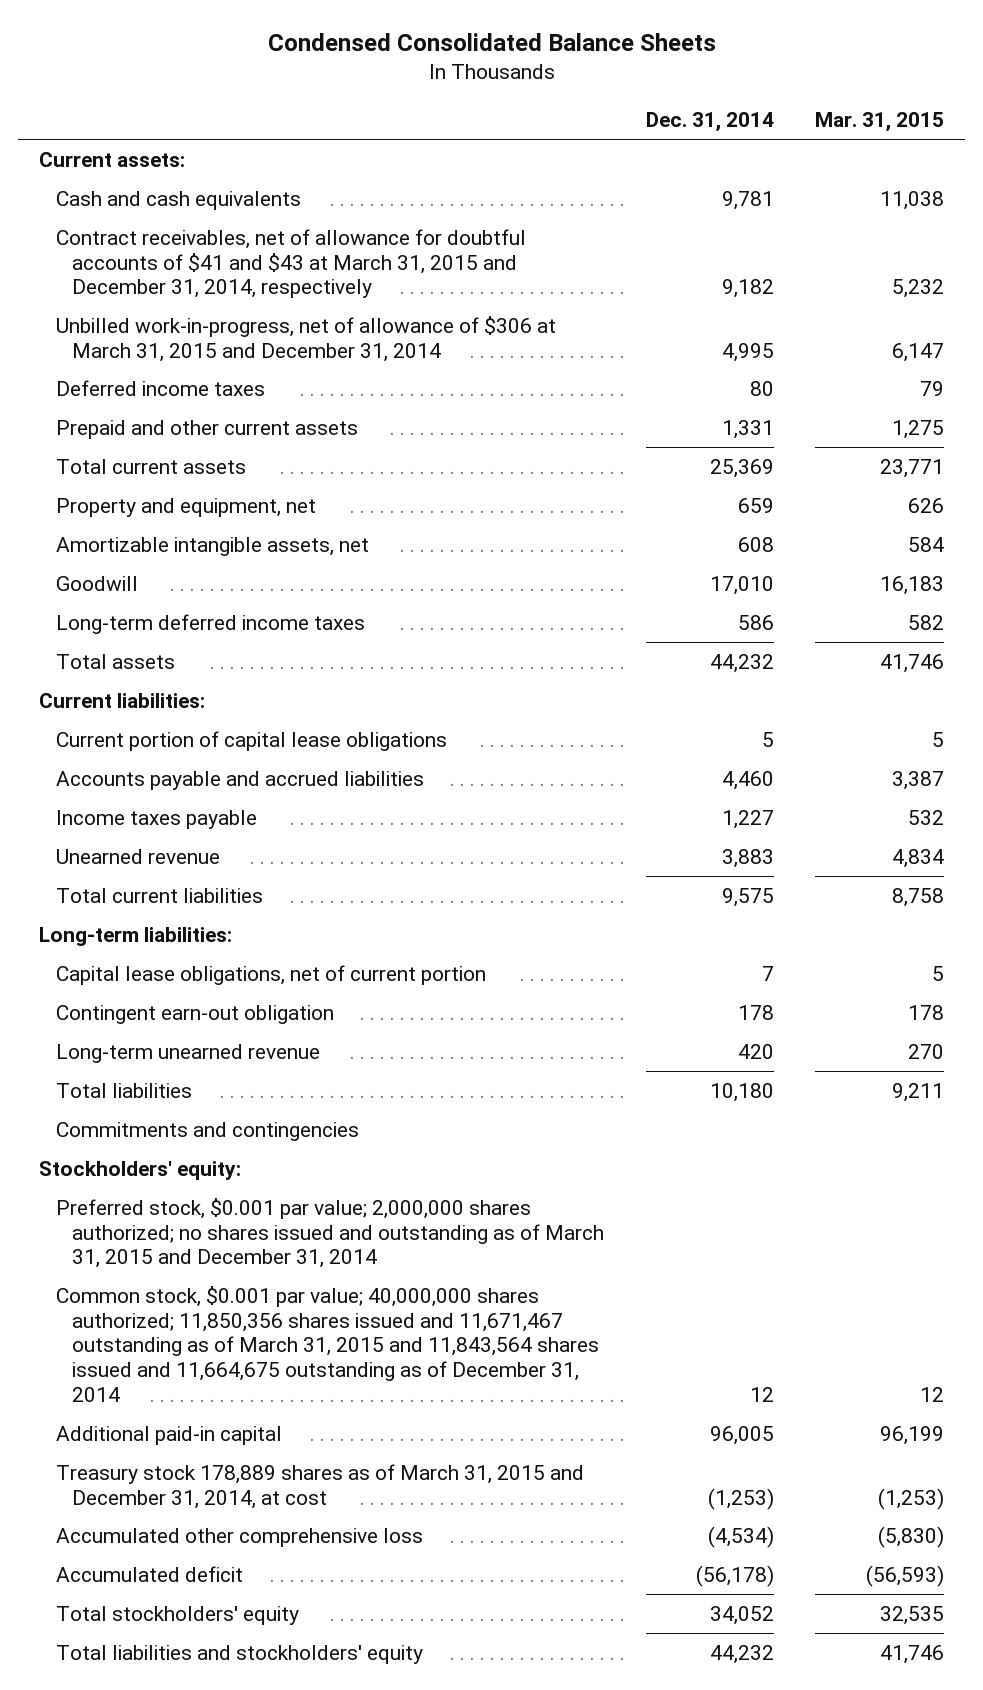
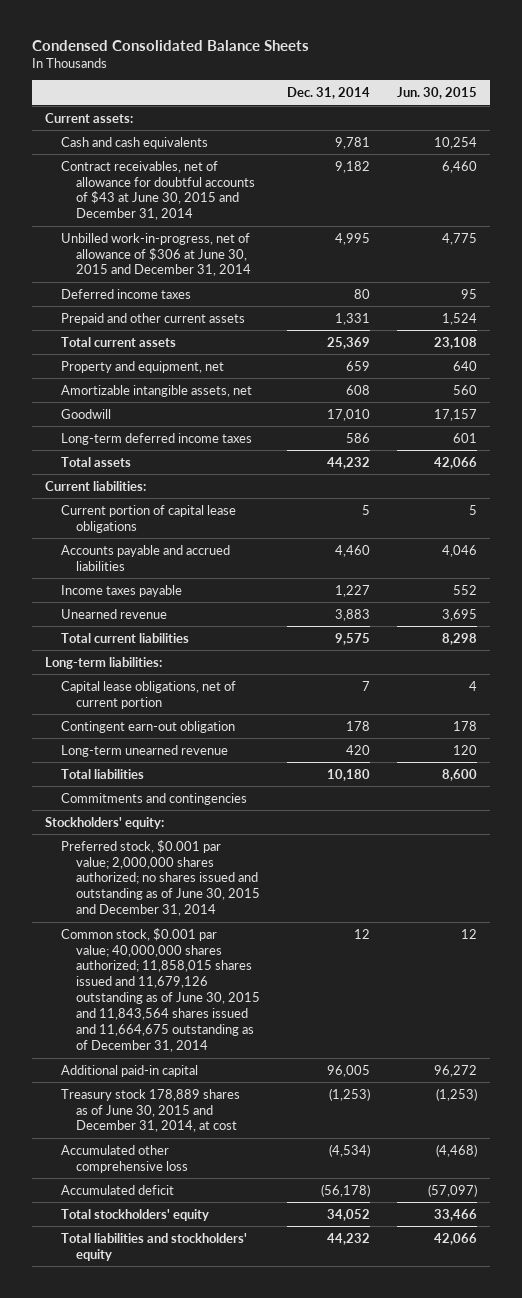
- | Dec. 31, 2014 | Mar. 31, 2015
+ | Dec. 31, 2014 | Jun. 30, 2015
- Contract receivables, net of allowance for doubtful accounts of $41 and $43 at March 31, 2015 and December 31, 2014, respectively | 9,182 | 5,232
- Unbilled work-in-progress, net of allowance of $306 at March 31, 2015 and December 31, 2014 | 4,995 | 6,147
+ Contract receivables, net of allowance for doubtful accounts of $43 at June 30, 2015 and December 31, 2014 | 9,182 | 6,460
+ Unbilled work-in-progress, net of allowance of $306 at June 30, 2015 and December 31, 2014 | 4,995 | 4,775
- Preferred stock, $0.001 par value; 2,000,000 shares authorized; no shares issued and outstanding as of March 31, 2015 and December 31, 2014
- Common stock, $0.001 par value; 40,000,000 shares authorized; 11,850,356 shares issued and 11,671,467 outstanding as of March 31, 2015 and 11,843,564 shares issued and 11,664,675 outstanding as of December 31, 2014 | 12 | 12
+ Preferred stock, $0.001 par value; 2,000,000 shares authorized; no shares issued and outstanding as of June 30, 2015 and December 31, 2014
+ Common stock, $0.001 par value; 40,000,000 shares authorized; 11,858,015 shares issued and 11,679,126 outstanding as of June 30, 2015 and 11,843,564 shares issued and 11,664,675 outstanding as of December 31, 2014 | 12 | 12
- Treasury stock 178,889 shares as of March 31, 2015 and December 31, 2014, at cost | (1,253) | (1,253)
+ Treasury stock 178,889 shares as of June 30, 2015 and December 31, 2014, at cost | (1,253) | (1,253)

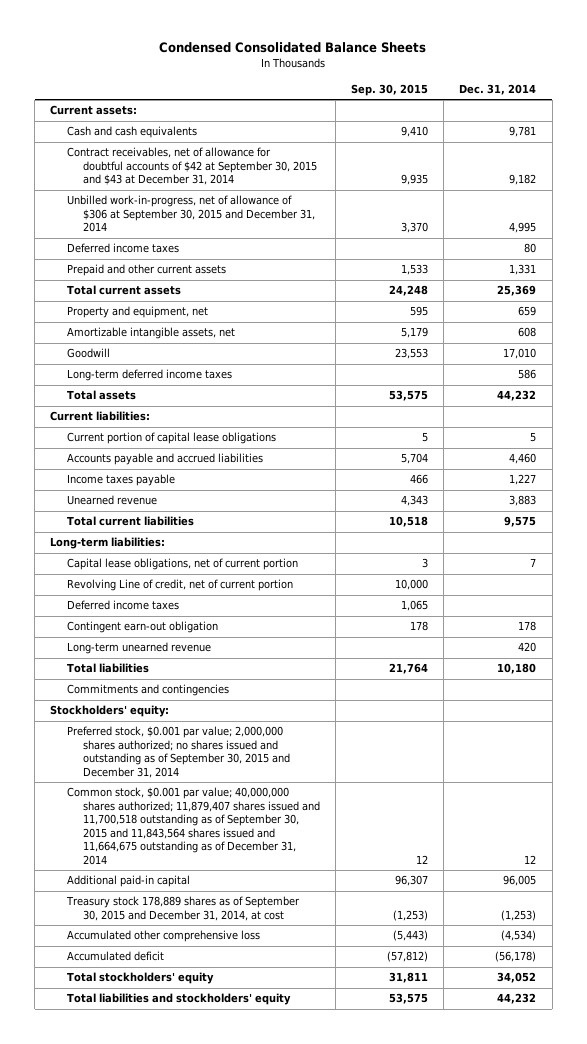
- | Dec. 31, 2014 | Jun. 30, 2015
+ | Sep. 30, 2015 | Dec. 31, 2014
- Contract receivables, net of allowance for doubtful accounts of $43 at June 30, 2015 and December 31, 2014 | 9,182 | 6,460
- Unbilled work-in-progress, net of allowance of $306 at June 30, 2015 and December 31, 2014 | 4,995 | 4,775
+ Contract receivables, net of allowance for doubtful accounts of $42 at September 30, 2015 and $43 at December 31, 2014 | 9,935 | 9,182
+ Unbilled work-in-progress, net of allowance of $306 at September 30, 2015 and December 31, 2014 | 3,370 | 4,995
+ Revolving Line of credit, net of current portion | 10,000 |
+ Deferred income taxes | 1,065 |
- Preferred stock, $0.001 par value; 2,000,000 shares authorized; no shares issued and outstanding as of June 30, 2015 and December 31, 2014
- Common stock, $0.001 par value; 40,000,000 shares authorized; 11,858,015 shares issued and 11,679,126 outstanding as of June 30, 2015 and 11,843,564 shares issued and 11,664,675 outstanding as of December 31, 2014 | 12 | 12
+ Preferred stock, $0.001 par value; 2,000,000 shares authorized; no shares issued and outstanding as of September 30, 2015 and December 31, 2014
+ Common stock, $0.001 par value; 40,000,000 shares authorized; 11,879,407 shares issued and 11,700,518 outstanding as of September 30, 2015 and 11,843,564 shares issued and 11,664,675 outstanding as of December 31, 2014 | 12 | 12
- Treasury stock 178,889 shares as of June 30, 2015 and December 31, 2014, at cost | (1,253) | (1,253)
+ Treasury stock 178,889 shares as of September 30, 2015 and December 31, 2014, at cost | (1,253) | (1,253)

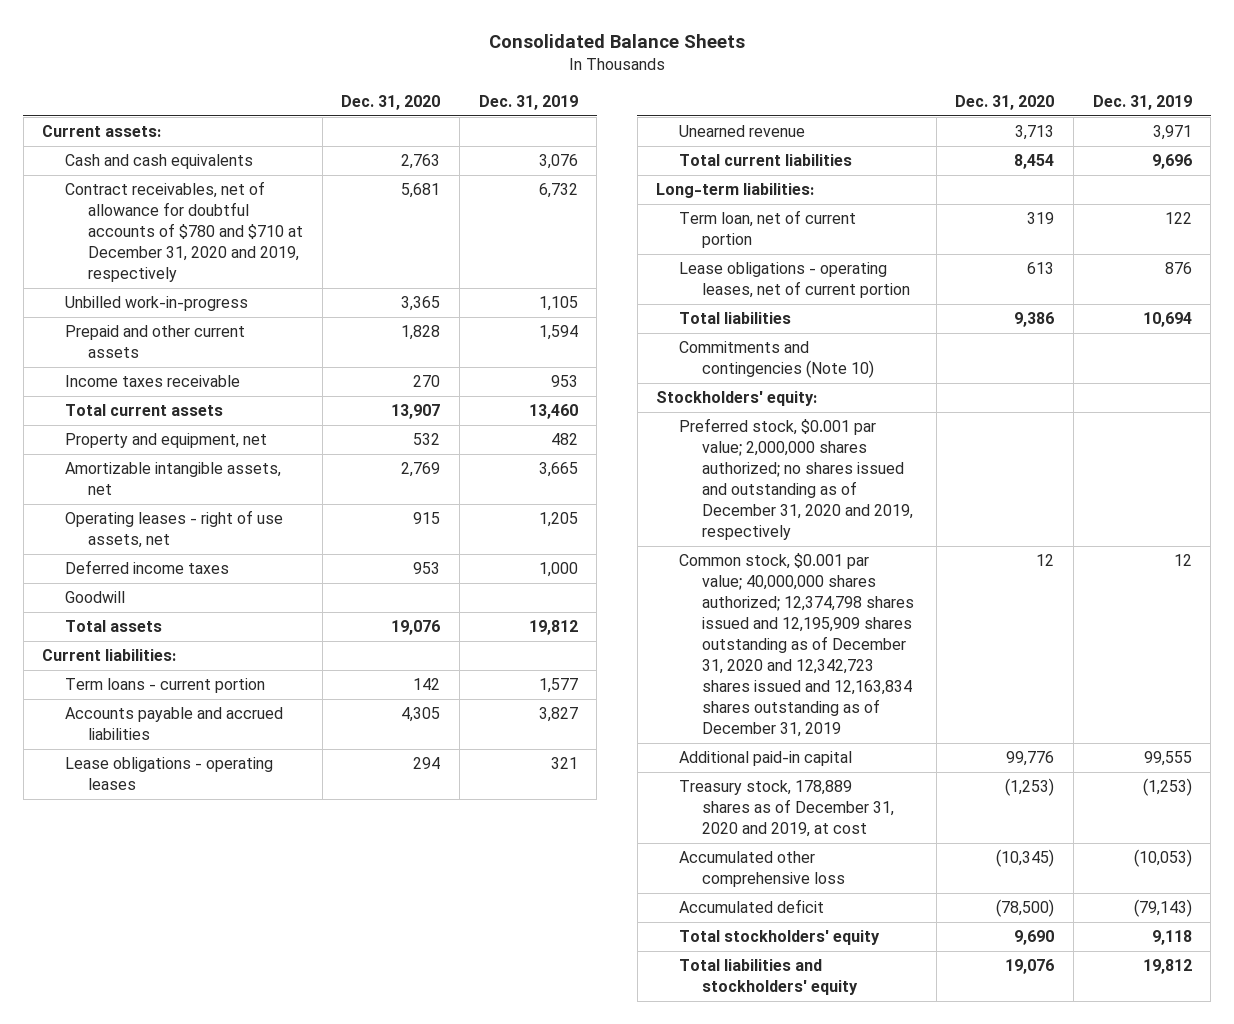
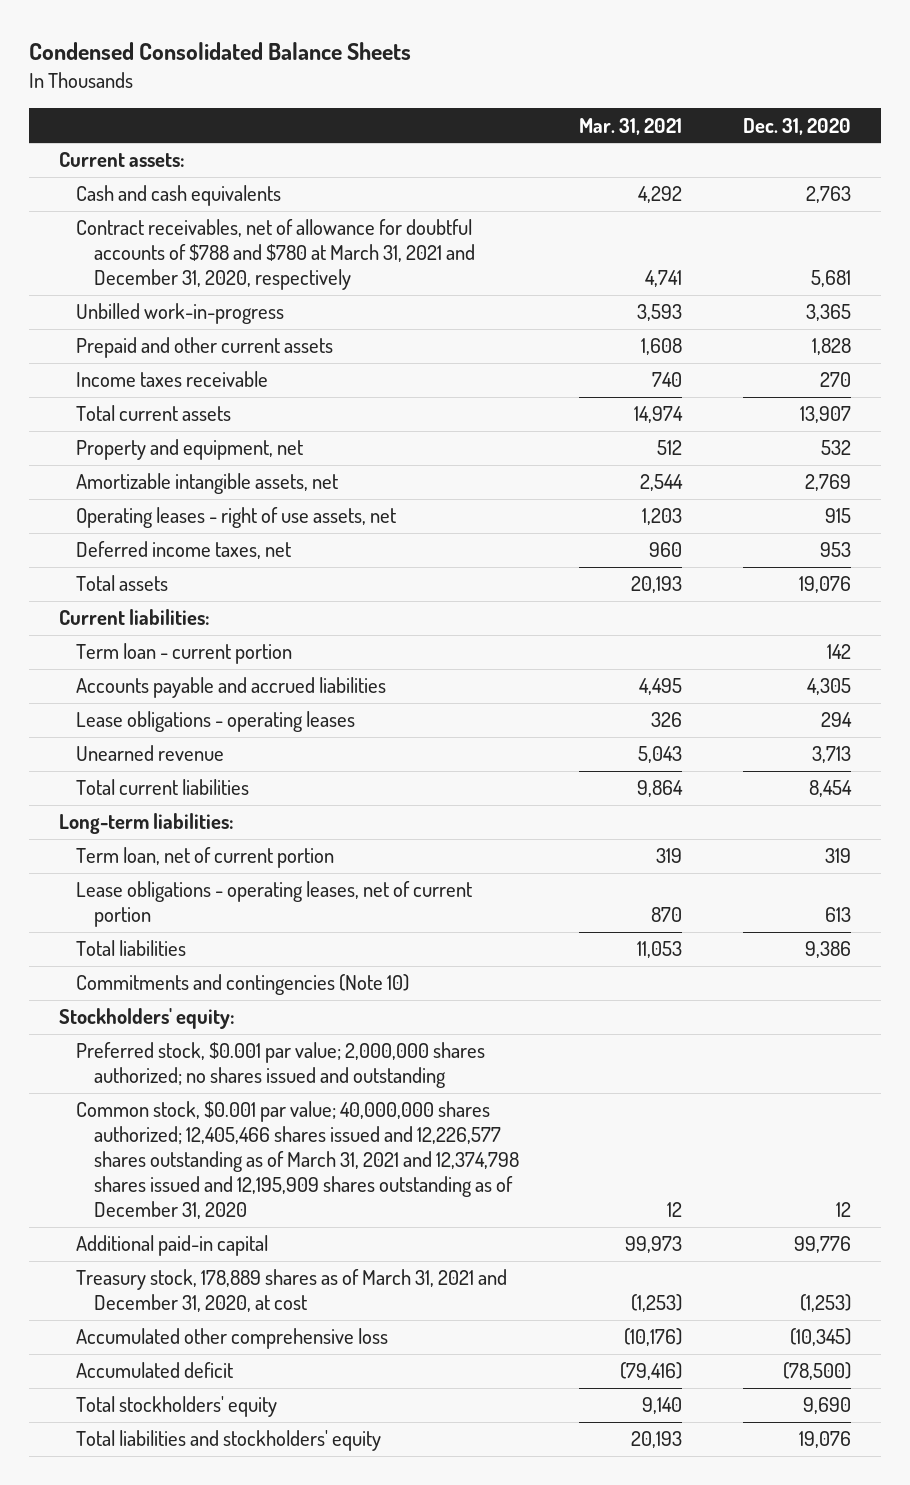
- Consolidated Balance Sheets
+ Condensed Consolidated Balance Sheets
- | Dec. 31, 2020 | Dec. 31, 2019
+ | Mar. 31, 2021 | Dec. 31, 2020
- Contract receivables, net of allowance for doubtful accounts of $780 and $710 at December 31, 2020 and 2019, respectively | 5,681 | 6,732
+ Contract receivables, net of allowance for doubtful accounts of $788 and $780 at March 31, 2021 and December 31, 2020, respectively | 4,741 | 5,681
- Deferred income taxes | 953 | 1,000
- Goodwill
+ Deferred income taxes, net | 960 | 953
- Term loans - current portion | 142 | 1,577
+ Term loan - current portion | | 142
- Preferred stock, $0.001 par value; 2,000,000 shares authorized; no shares issued and outstanding as of December 31, 2020 and 2019, respectively
- Common stock, $0.001 par value; 40,000,000 shares authorized; 12,374,798 shares issued and 12,195,909 shares outstanding as of December 31, 2020 and 12,342,723 shares issued and 12,163,834 shares outstanding as of December 31, 2019 | 12 | 12
+ Preferred stock, $0.001 par value; 2,000,000 shares authorized; no shares issued and outstanding
+ Common stock, $0.001 par value; 40,000,000 shares authorized; 12,405,466 shares issued and 12,226,577 shares outstanding as of March 31, 2021 and 12,374,798 shares issued and 12,195,909 shares outstanding as of December 31, 2020 | 12 | 12
- Treasury stock, 178,889 shares as of December 31, 2020 and 2019, at cost | (1,253) | (1,253)
+ Treasury stock, 178,889 shares as of March 31, 2021 and December 31, 2020, at cost | (1,253) | (1,253)

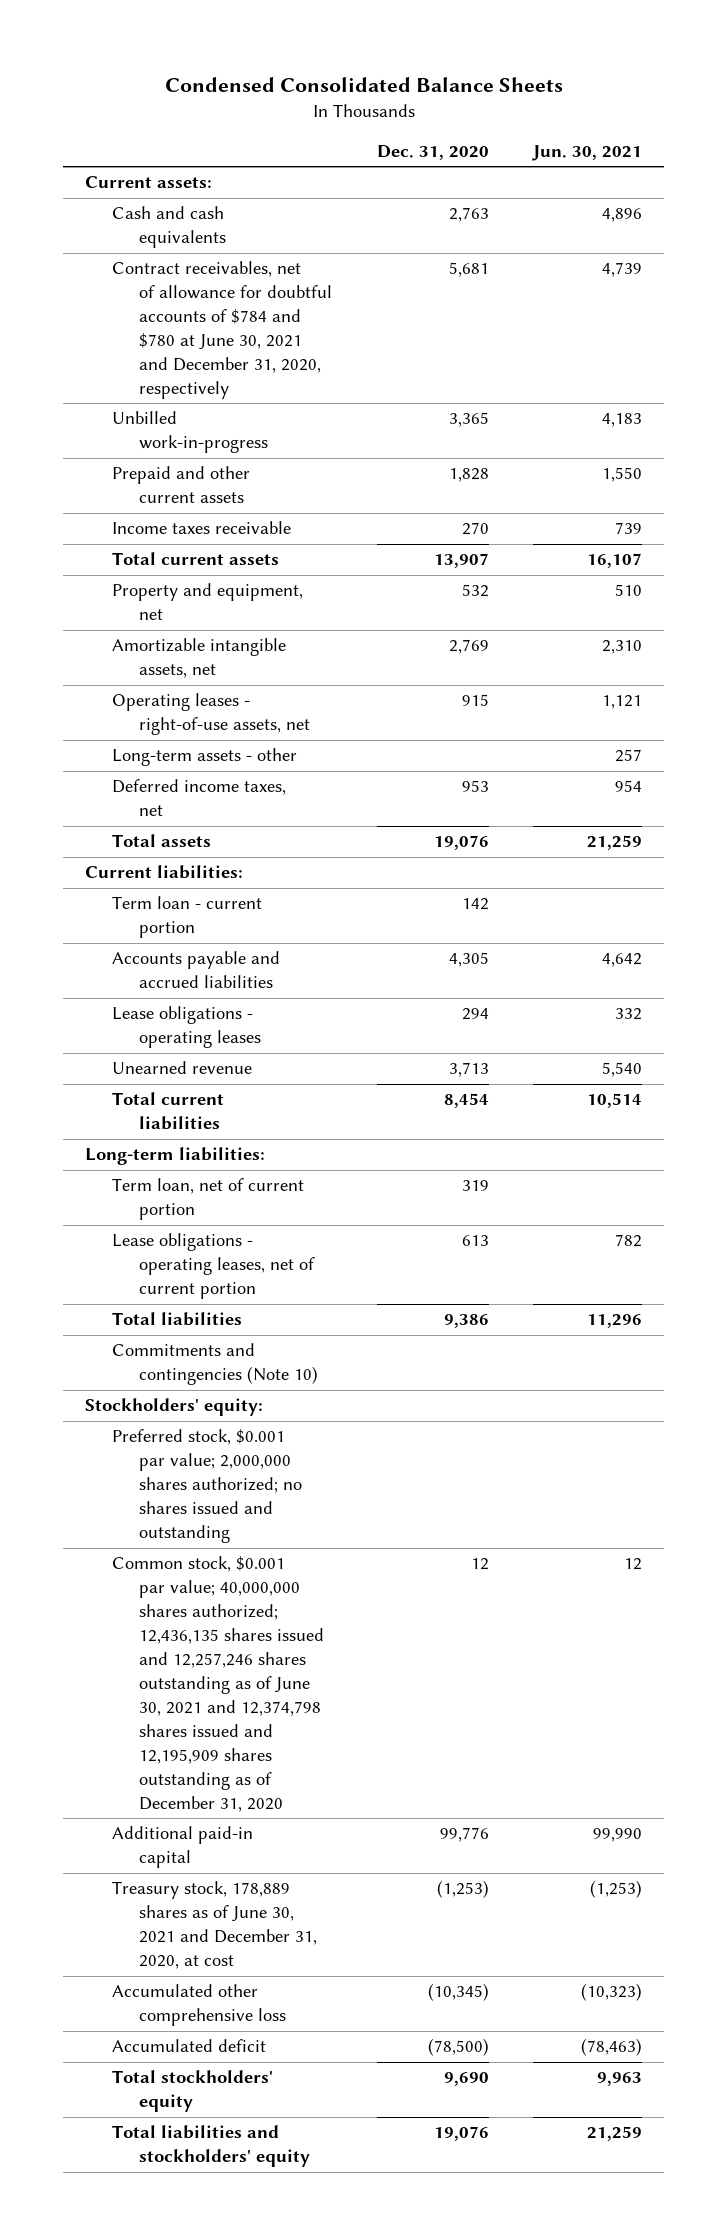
- | Mar. 31, 2021 | Dec. 31, 2020
+ | Dec. 31, 2020 | Jun. 30, 2021
- Contract receivables, net of allowance for doubtful accounts of $788 and $780 at March 31, 2021 and December 31, 2020, respectively | 4,741 | 5,681
+ Contract receivables, net of allowance for doubtful accounts of $784 and $780 at June 30, 2021 and December 31, 2020, respectively | 5,681 | 4,739
- Operating leases - right of use assets, net | 1,203 | 915
+ Operating leases - right-of-use assets, net | 915 | 1,121
+ Long-term assets - other | | 257
- Common stock, $0.001 par value; 40,000,000 shares authorized; 12,405,466 shares issued and 12,226,577 shares outstanding as of March 31, 2021 and 12,374,798 shares issued and 12,195,909 shares outstanding as of December 31, 2020 | 12 | 12
+ Common stock, $0.001 par value; 40,000,000 shares authorized; 12,436,135 shares issued and 12,257,246 shares outstanding as of June 30, 2021 and 12,374,798 shares issued and 12,195,909 shares outstanding as of December 31, 2020 | 12 | 12
- Treasury stock, 178,889 shares as of March 31, 2021 and December 31, 2020, at cost | (1,253) | (1,253)
+ Treasury stock, 178,889 shares as of June 30, 2021 and December 31, 2020, at cost | (1,253) | (1,253)

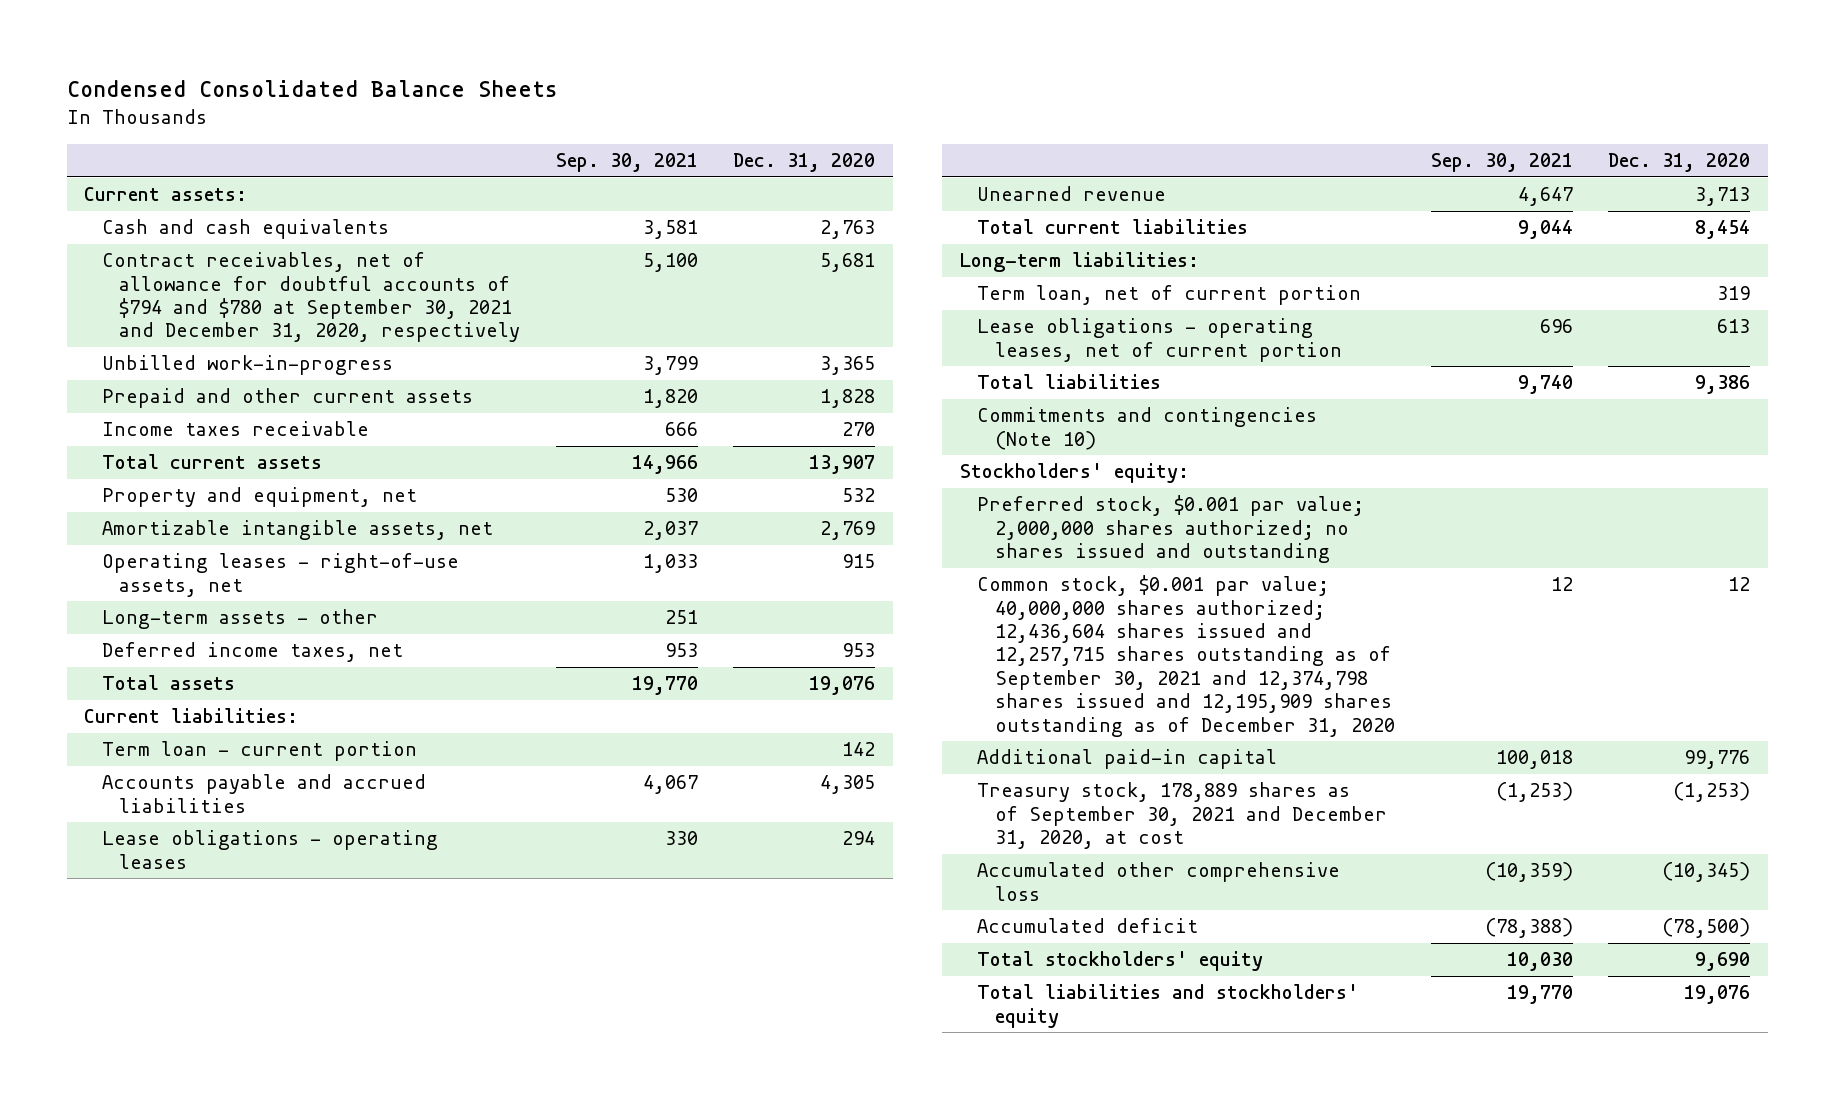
- | Dec. 31, 2020 | Jun. 30, 2021
+ | Sep. 30, 2021 | Dec. 31, 2020
- Contract receivables, net of allowance for doubtful accounts of $784 and $780 at June 30, 2021 and December 31, 2020, respectively | 5,681 | 4,739
+ Contract receivables, net of allowance for doubtful accounts of $794 and $780 at September 30, 2021 and December 31, 2020, respectively | 5,100 | 5,681
- Common stock, $0.001 par value; 40,000,000 shares authorized; 12,436,135 shares issued and 12,257,246 shares outstanding as of June 30, 2021 and 12,374,798 shares issued and 12,195,909 shares outstanding as of December 31, 2020 | 12 | 12
+ Common stock, $0.001 par value; 40,000,000 shares authorized; 12,436,604 shares issued and 12,257,715 shares outstanding as of September 30, 2021 and 12,374,798 shares issued and 12,195,909 shares outstanding as of December 31, 2020 | 12 | 12
- Treasury stock, 178,889 shares as of June 30, 2021 and December 31, 2020, at cost | (1,253) | (1,253)
+ Treasury stock, 178,889 shares as of September 30, 2021 and December 31, 2020, at cost | (1,253) | (1,253)

